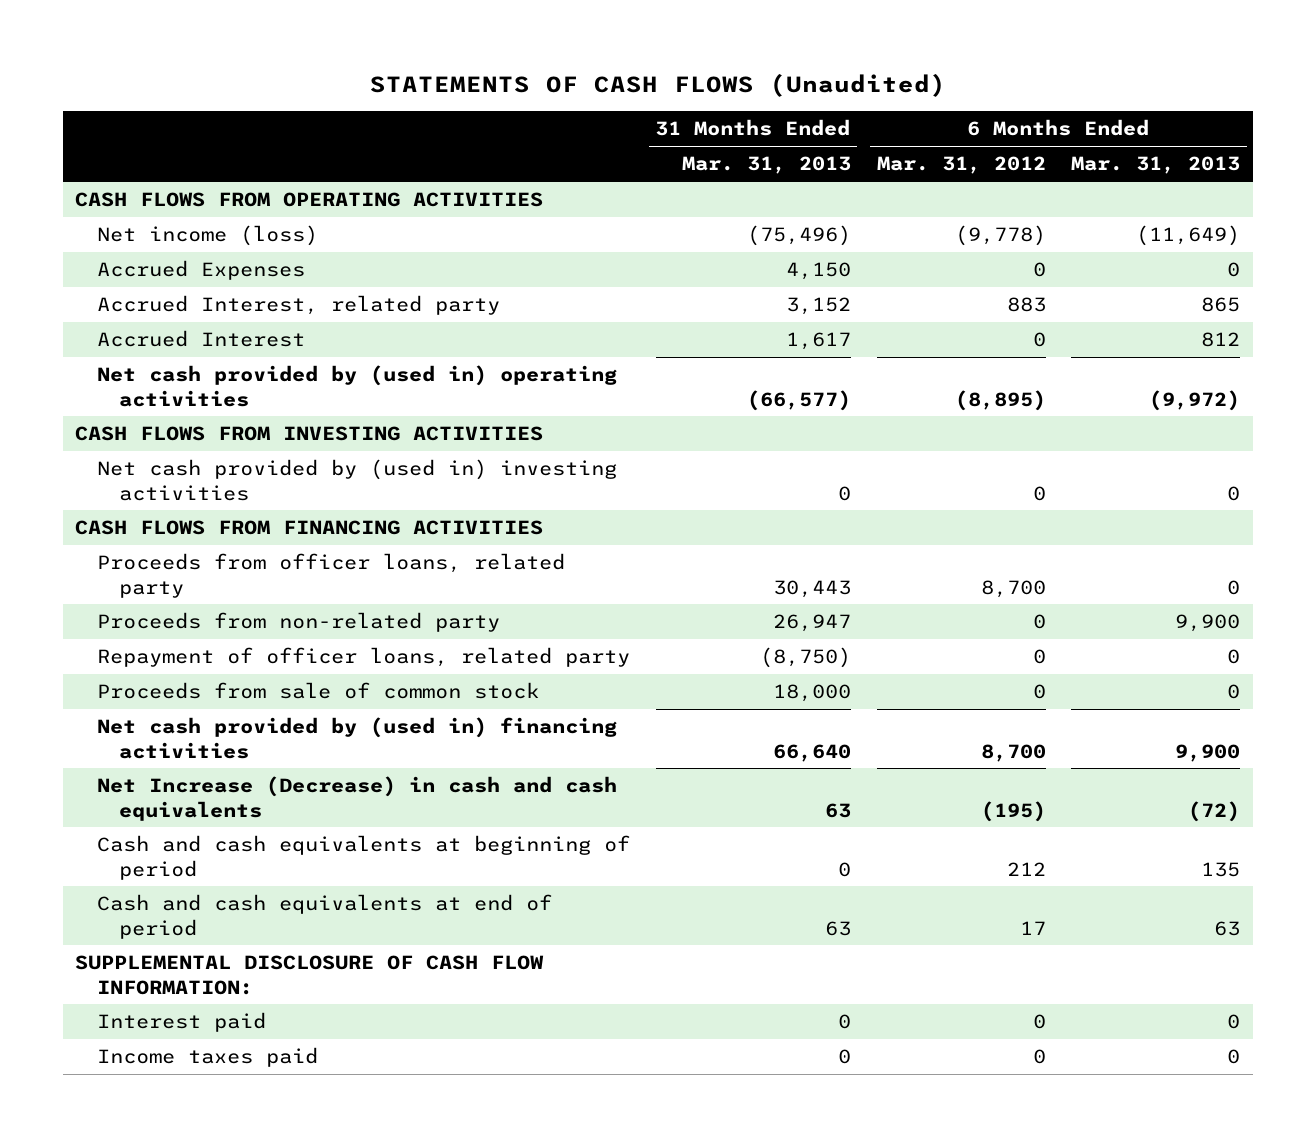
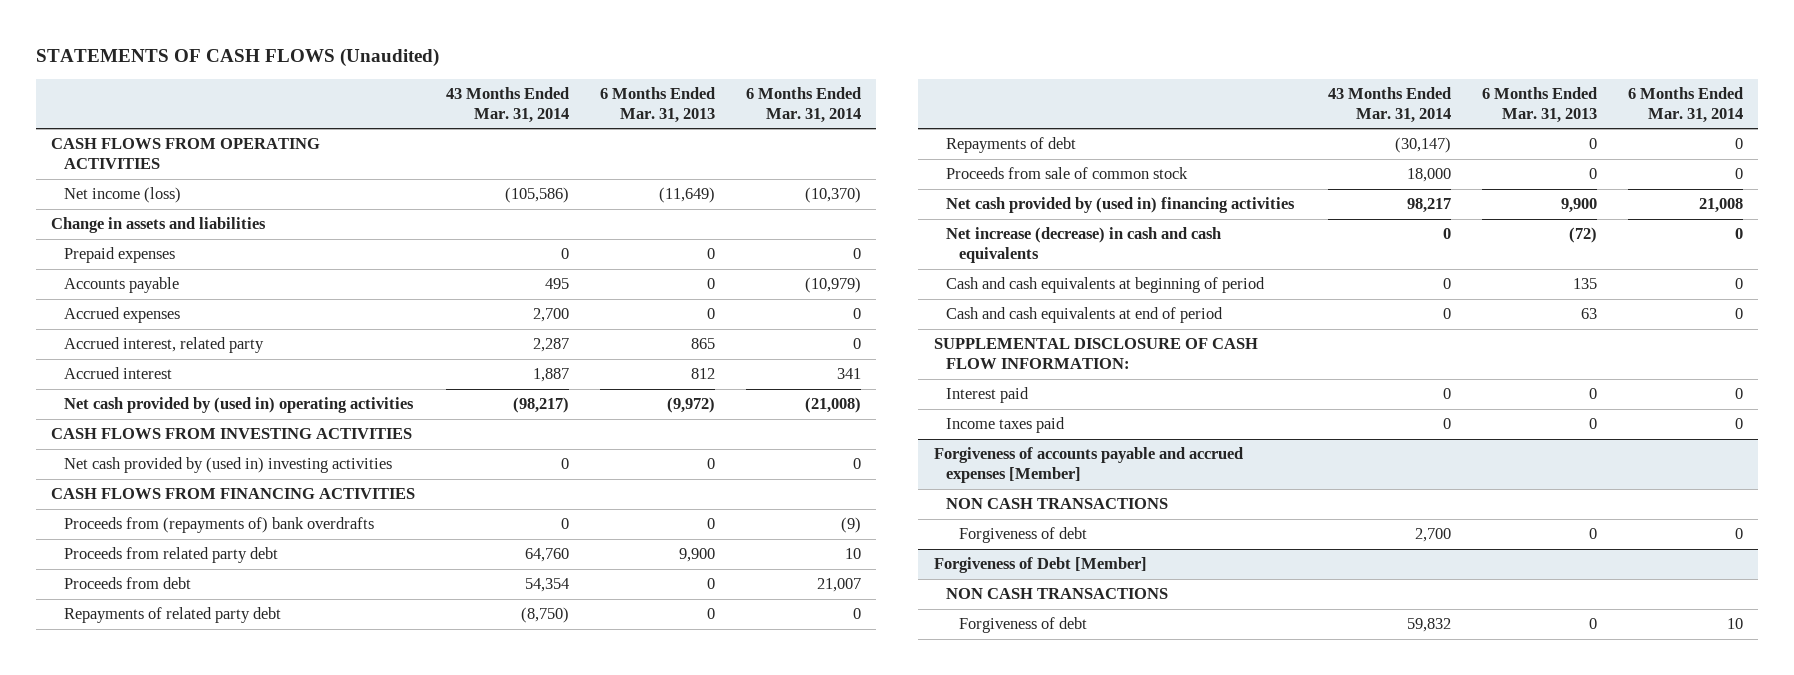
- | 31 Months Ended Mar. 31, 2013 | 6 Months Ended Mar. 31, 2012 | 6 Months Ended Mar. 31, 2013
+ | 43 Months Ended Mar. 31, 2014 | 6 Months Ended Mar. 31, 2013 | 6 Months Ended Mar. 31, 2014
- Accrued Expenses | 4,150 | 0 | 0
- Accrued Interest, related party | 3,152 | 883 | 865
- Accrued Interest | 1,617 | 0 | 812
+ Change in assets and liabilities
+ Prepaid expenses | 0 | 0 | 0
+ Accounts payable | 495 | 0 | (10,979)
+ Accrued expenses | 2,700 | 0 | 0
+ Accrued interest, related party | 2,287 | 865 | 0
+ Accrued interest | 1,887 | 812 | 341
- Proceeds from officer loans, related party | 30,443 | 8,700 | 0
- Proceeds from non-related party | 26,947 | 0 | 9,900
- Repayment of officer loans, related party | (8,750) | 0 | 0
+ Proceeds from (repayments of) bank overdrafts | 0 | 0 | (9)
+ Proceeds from related party debt | 64,760 | 9,900 | 10
+ Proceeds from debt | 54,354 | 0 | 21,007
+ Repayments of related party debt | (8,750) | 0 | 0
+ Repayments of debt | (30,147) | 0 | 0
- Net Increase (Decrease) in cash and cash equivalents | 63 | (195) | (72)
+ Net increase (decrease) in cash and cash equivalents | 0 | (72) | 0
+ Forgiveness of accounts payable and accrued expenses [Member]
+ NON CASH TRANSACTIONS
+ Forgiveness of debt | 2,700 | 0 | 0
+ Forgiveness of Debt [Member]
+ NON CASH TRANSACTIONS
+ Forgiveness of debt | 59,832 | 0 | 10

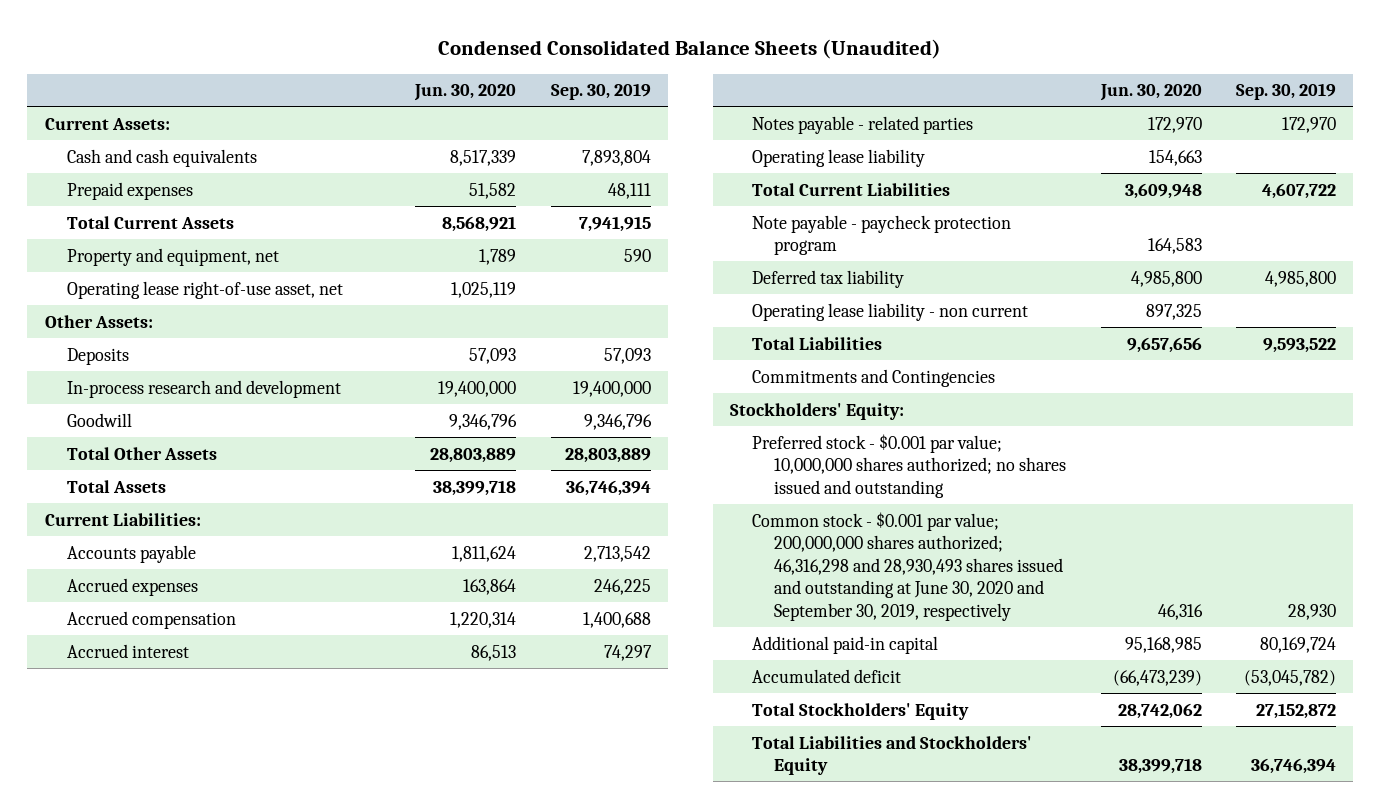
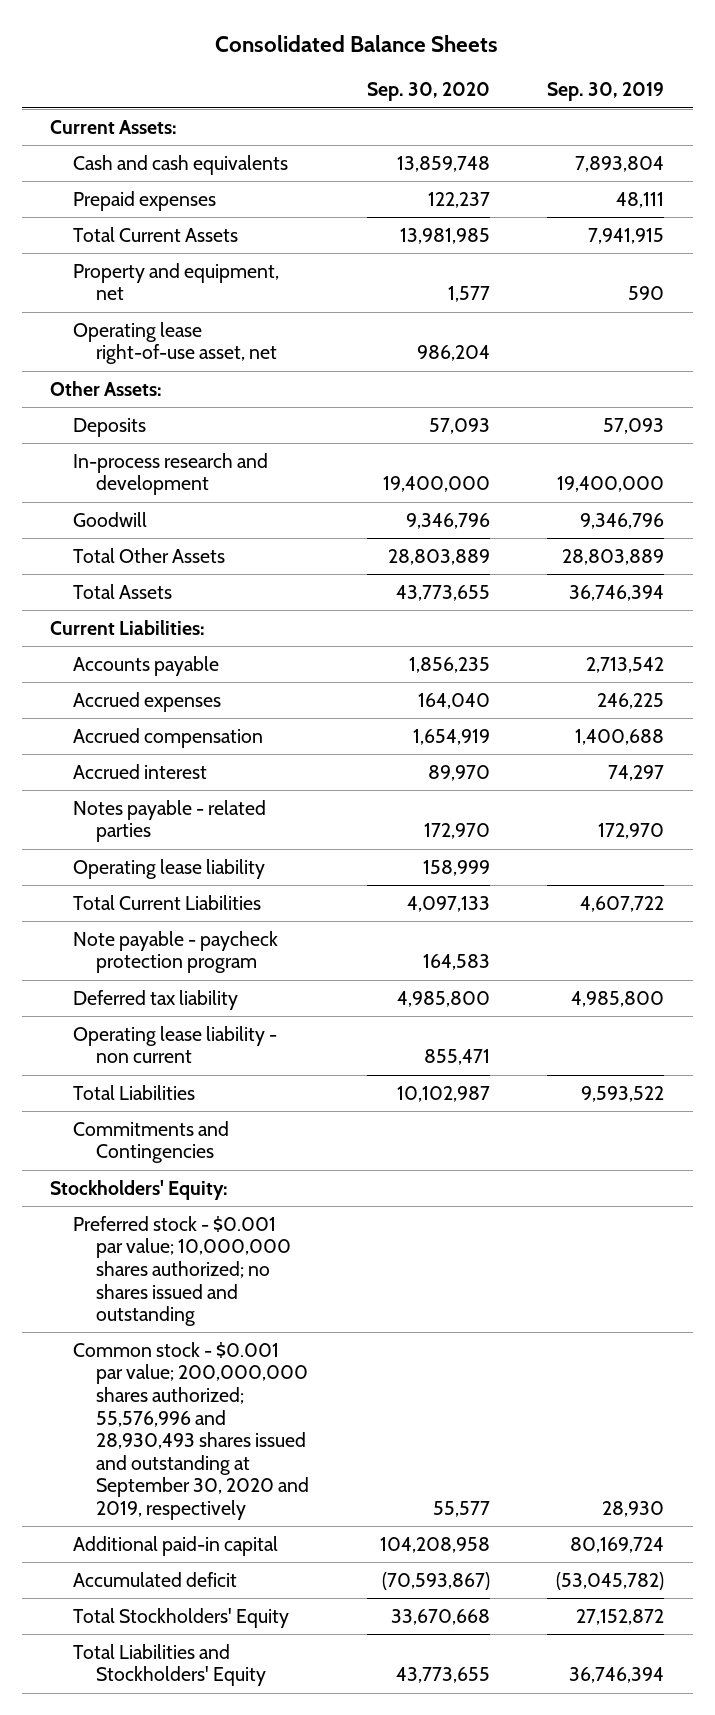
- Condensed Consolidated Balance Sheets (Unaudited)
+ Consolidated Balance Sheets
- | Jun. 30, 2020 | Sep. 30, 2019
+ | Sep. 30, 2020 | Sep. 30, 2019
- Common stock - $0.001 par value; 200,000,000 shares authorized; 46,316,298 and 28,930,493 shares issued and outstanding at June 30, 2020 and September 30, 2019, respectively | 46,316 | 28,930
+ Common stock - $0.001 par value; 200,000,000 shares authorized; 55,576,996 and 28,930,493 shares issued and outstanding at September 30, 2020 and 2019, respectively | 55,577 | 28,930

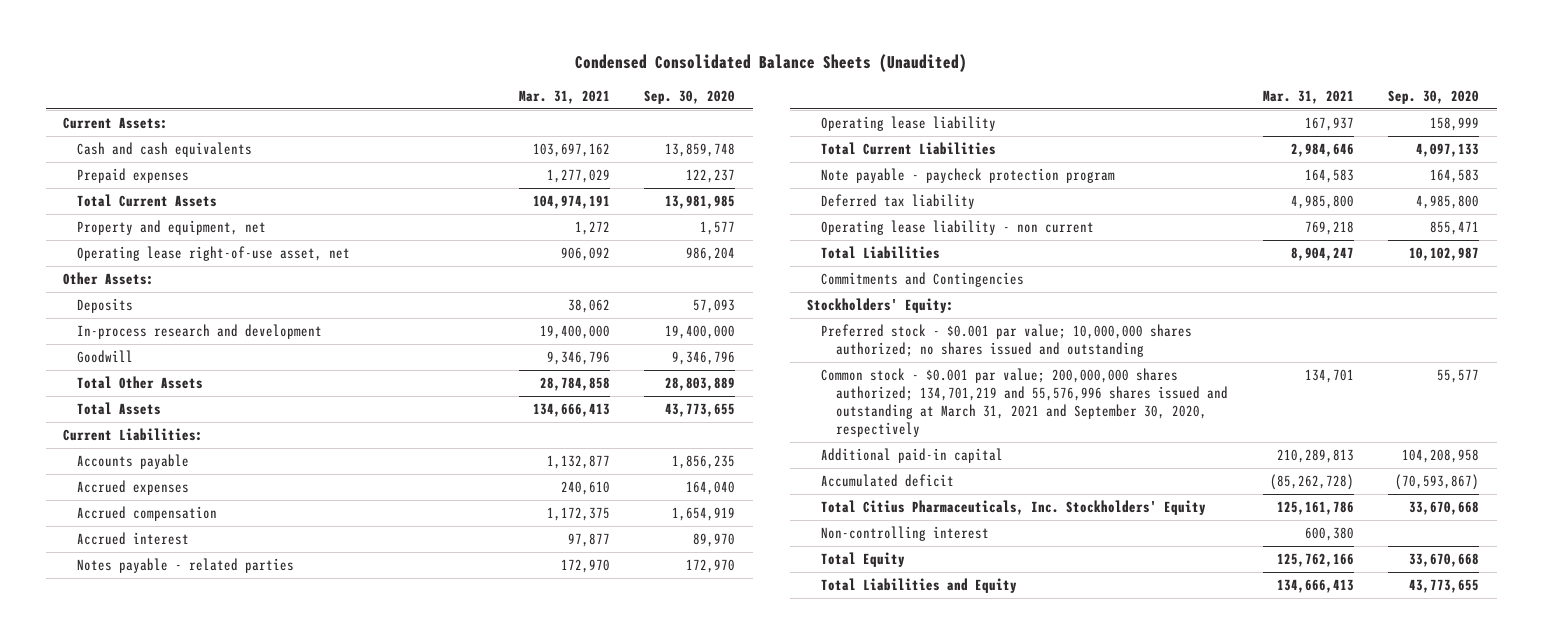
- Consolidated Balance Sheets
+ Condensed Consolidated Balance Sheets (Unaudited)
- | Sep. 30, 2020 | Sep. 30, 2019
+ | Mar. 31, 2021 | Sep. 30, 2020
- Common stock - $0.001 par value; 200,000,000 shares authorized; 55,576,996 and 28,930,493 shares issued and outstanding at September 30, 2020 and 2019, respectively | 55,577 | 28,930
+ Common stock - $0.001 par value; 200,000,000 shares authorized; 134,701,219 and 55,576,996 shares issued and outstanding at March 31, 2021 and September 30, 2020, respectively | 134,701 | 55,577
- Total Stockholders' Equity | 33,670,668 | 27,152,872
- Total Liabilities and Stockholders' Equity | 43,773,655 | 36,746,394
+ Total Citius Pharmaceuticals, Inc. Stockholders' Equity | 125,161,786 | 33,670,668
+ Non-controlling interest | 600,380 |
+ Total Equity | 125,762,166 | 33,670,668
+ Total Liabilities and Equity | 134,666,413 | 43,773,655

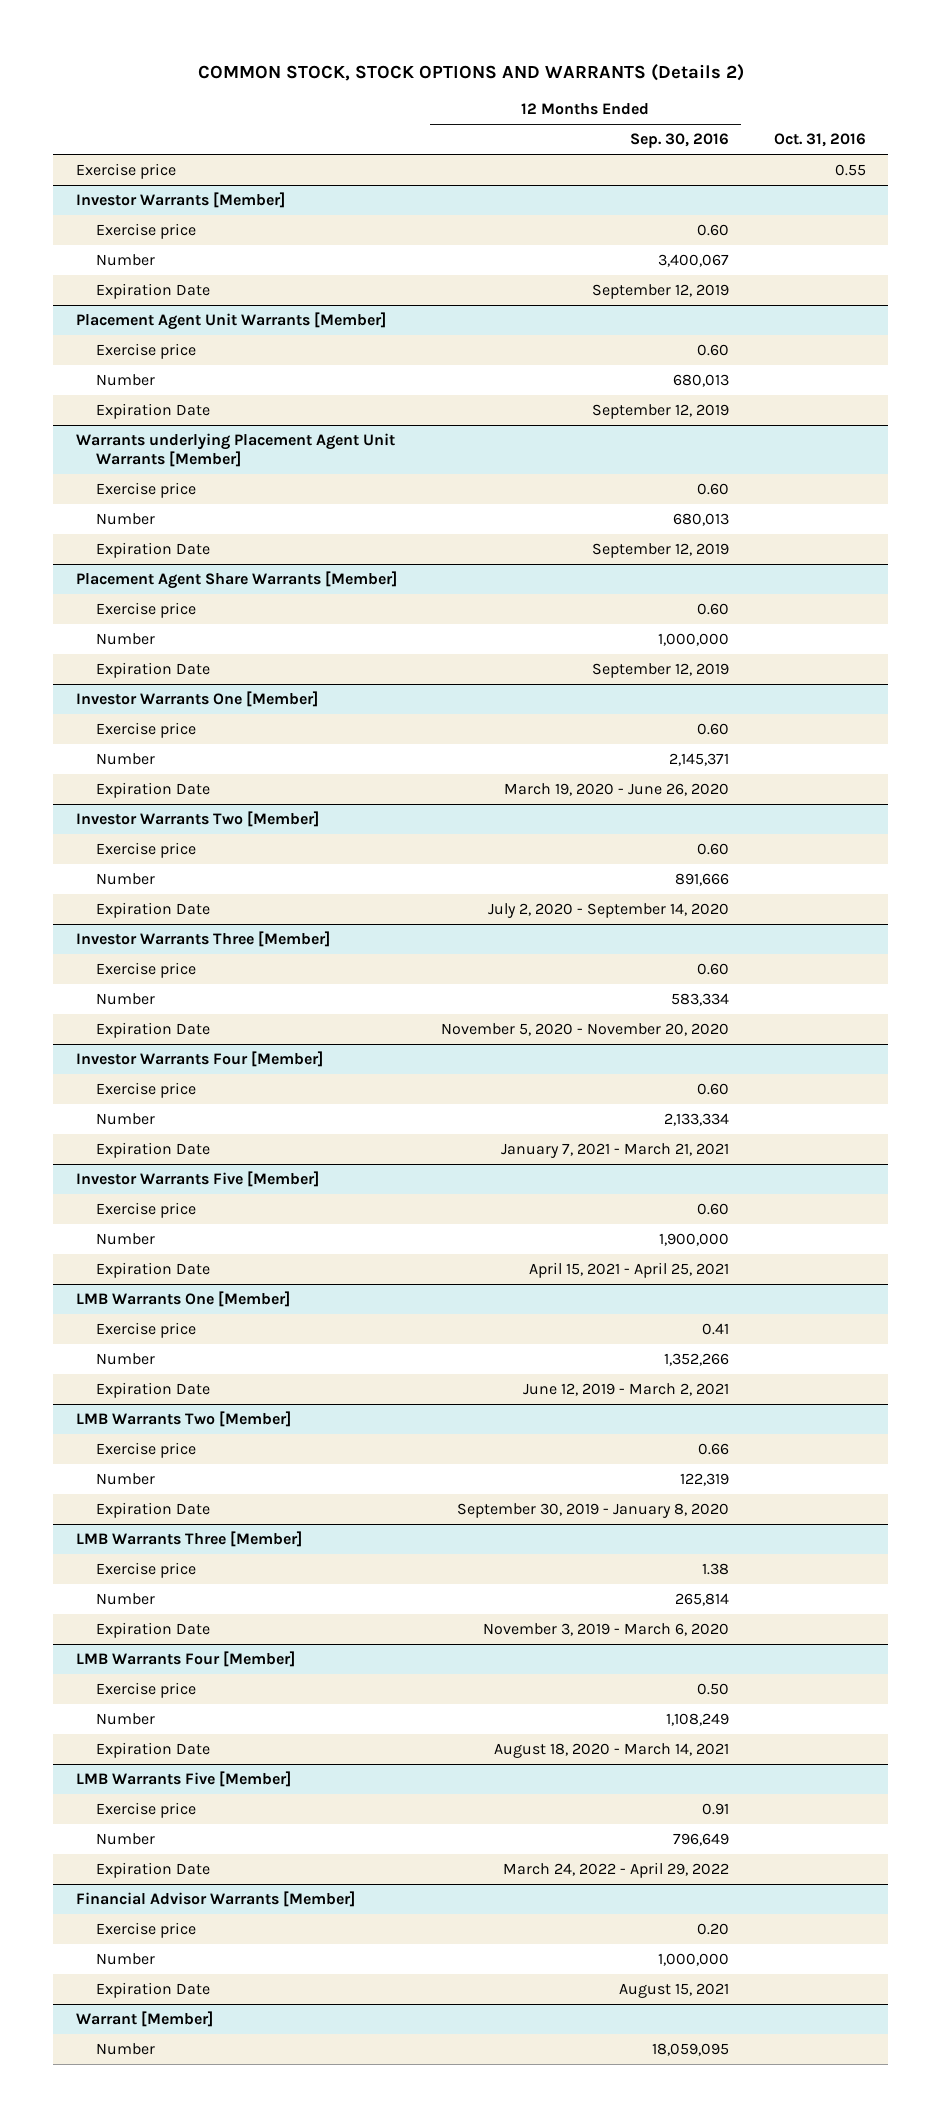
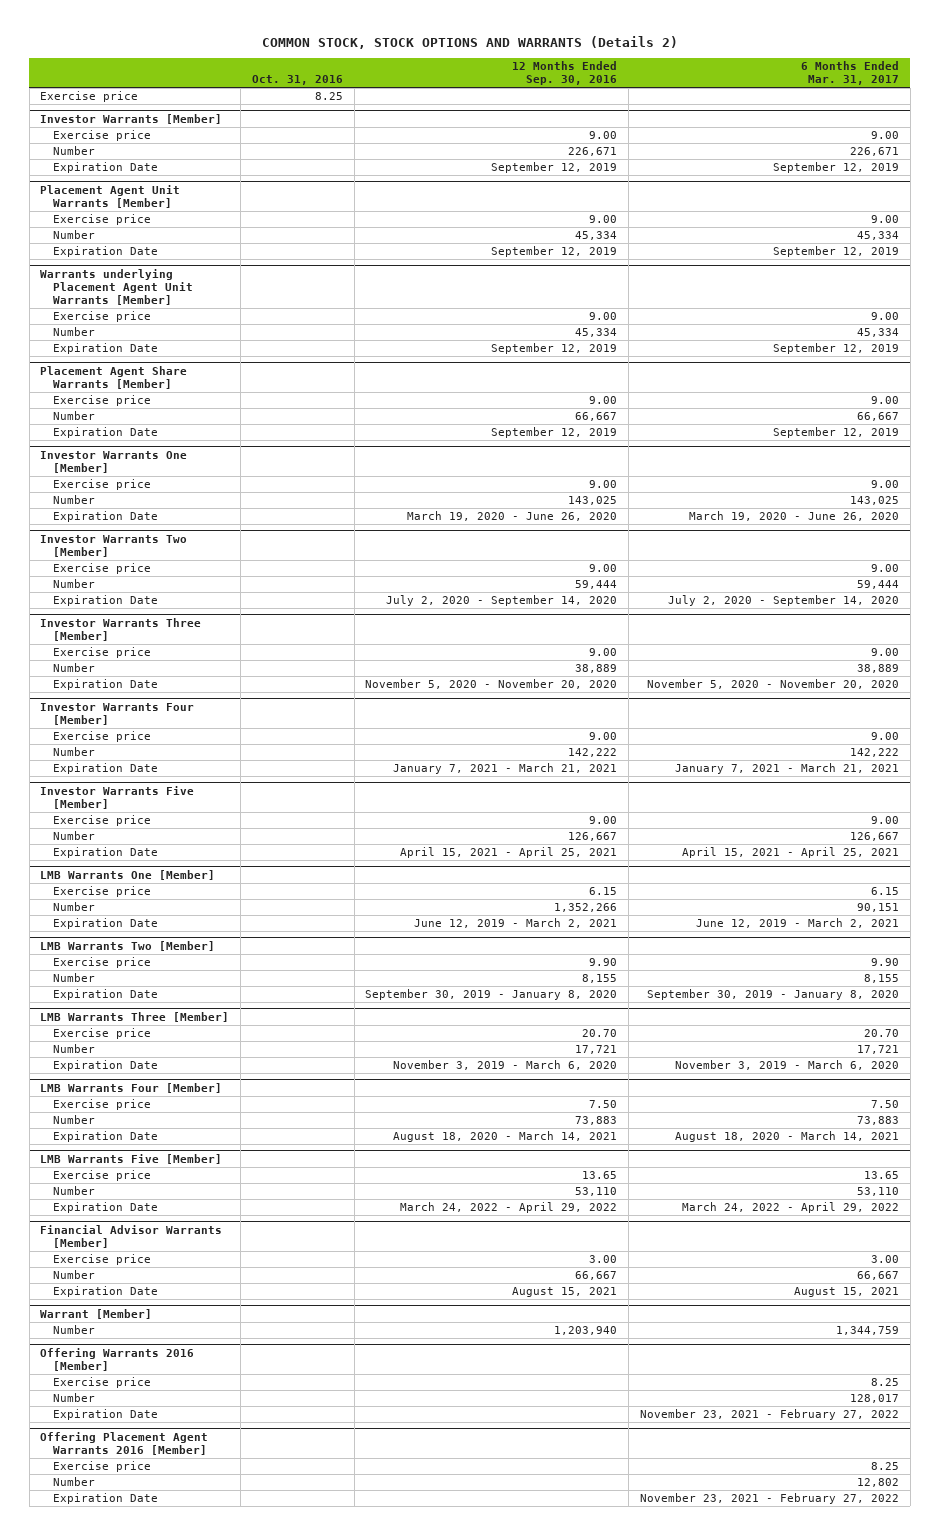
- | 12 Months Ended Sep. 30, 2016 | Oct. 31, 2016
+ | Oct. 31, 2016 | 12 Months Ended Sep. 30, 2016 | 6 Months Ended Mar. 31, 2017
- Exercise price | | 0.55
+ Exercise price | 8.25 | |
@ Investor Warrants [Member]
- Exercise price | 0.60 |
- Number | 3,400,067 |
+ Exercise price | | 9.00 | 9.00
+ Number | | 226,671 | 226,671
@ Placement Agent Unit Warrants [Member]
- Exercise price | 0.60 |
- Number | 680,013 |
+ Exercise price | | 9.00 | 9.00
+ Number | | 45,334 | 45,334
@ Warrants underlying Placement Agent Unit Warrants [Member]
- Exercise price | 0.60 |
- Number | 680,013 |
+ Exercise price | | 9.00 | 9.00
+ Number | | 45,334 | 45,334
@ Placement Agent Share Warrants [Member]
- Exercise price | 0.60 |
- Number | 1,000,000 |
+ Exercise price | | 9.00 | 9.00
+ Number | | 66,667 | 66,667
@ Investor Warrants One [Member]
- Exercise price | 0.60 |
- Number | 2,145,371 |
+ Exercise price | | 9.00 | 9.00
+ Number | | 143,025 | 143,025
@ Investor Warrants Two [Member]
- Exercise price | 0.60 |
- Number | 891,666 |
+ Exercise price | | 9.00 | 9.00
+ Number | | 59,444 | 59,444
@ Investor Warrants Three [Member]
- Exercise price | 0.60 |
- Number | 583,334 |
+ Exercise price | | 9.00 | 9.00
+ Number | | 38,889 | 38,889
@ Investor Warrants Four [Member]
- Exercise price | 0.60 |
- Number | 2,133,334 |
+ Exercise price | | 9.00 | 9.00
+ Number | | 142,222 | 142,222
@ Investor Warrants Five [Member]
- Exercise price | 0.60 |
- Number | 1,900,000 |
+ Exercise price | | 9.00 | 9.00
+ Number | | 126,667 | 126,667
@ LMB Warrants One [Member]
- Exercise price | 0.41 |
+ Exercise price | | 6.15 | 6.15
@ LMB Warrants Two [Member]
- Exercise price | 0.66 |
- Number | 122,319 |
+ Exercise price | | 9.90 | 9.90
+ Number | | 8,155 | 8,155
@ LMB Warrants Three [Member]
- Exercise price | 1.38 |
- Number | 265,814 |
+ Exercise price | | 20.70 | 20.70
+ Number | | 17,721 | 17,721
@ LMB Warrants Four [Member]
- Exercise price | 0.50 |
- Number | 1,108,249 |
+ Exercise price | | 7.50 | 7.50
+ Number | | 73,883 | 73,883
@ LMB Warrants Five [Member]
- Exercise price | 0.91 |
- Number | 796,649 |
+ Exercise price | | 13.65 | 13.65
+ Number | | 53,110 | 53,110
@ Financial Advisor Warrants [Member]
- Exercise price | 0.20 |
- Number | 1,000,000 |
+ Exercise price | | 3.00 | 3.00
+ Number | | 66,667 | 66,667
@ Warrant [Member]
- Number | 18,059,095 |
+ Number | | 1,203,940 | 1,344,759
+ Offering Warrants 2016 [Member]
+ Exercise price | | | 8.25
+ Number | | | 128,017
+ Expiration Date | | | November 23, 2021 - February 27, 2022
+ Offering Placement Agent Warrants 2016 [Member]
+ Exercise price | | | 8.25
+ Number | | | 12,802
+ Expiration Date | | | November 23, 2021 - February 27, 2022

